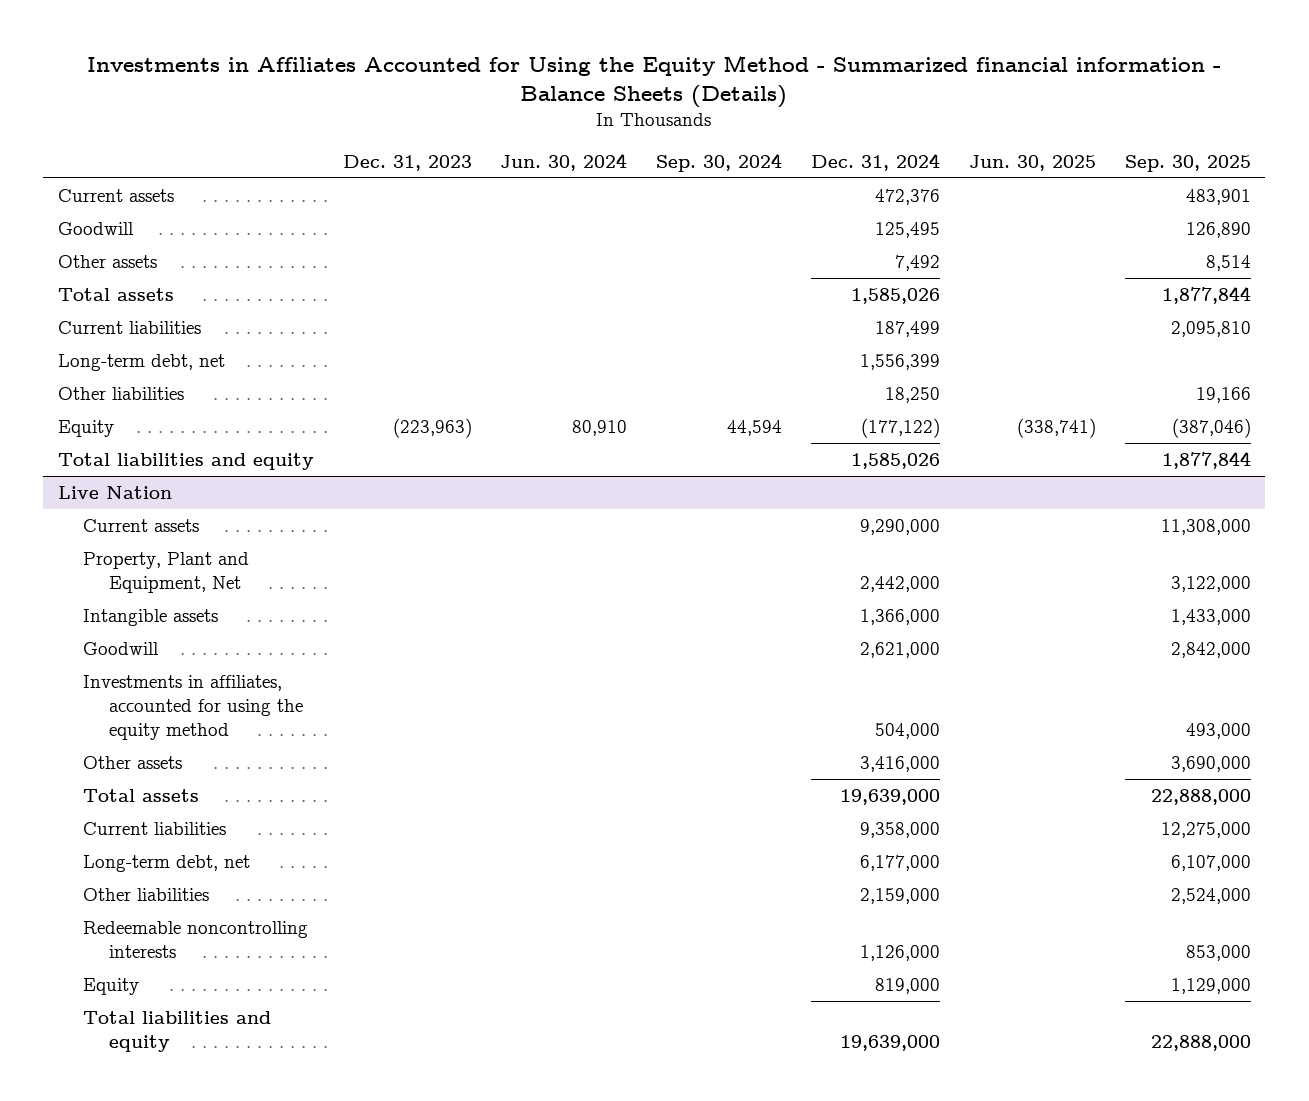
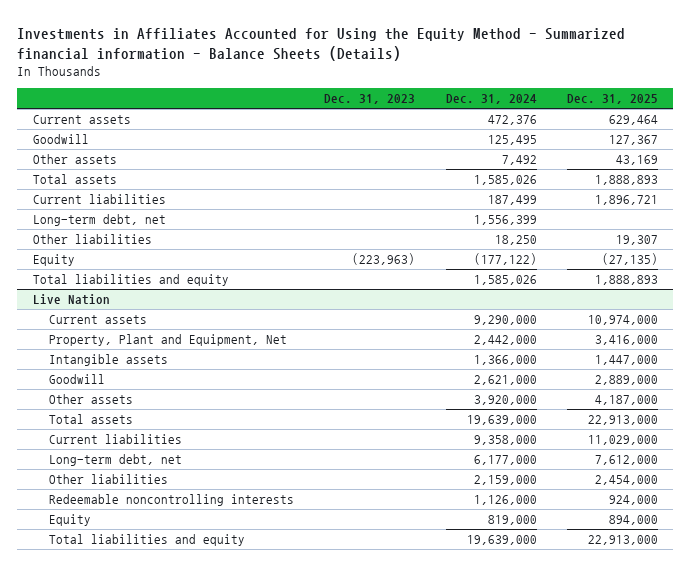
- | Dec. 31, 2023 | Jun. 30, 2024 | Sep. 30, 2024 | Dec. 31, 2024 | Jun. 30, 2025 | Sep. 30, 2025
+ | Dec. 31, 2023 | Dec. 31, 2024 | Dec. 31, 2025
@ Live Nation
- Investments in affiliates, accounted for using the equity method | | | | 504,000 | | 493,000
- Other assets | | | | 3,416,000 | | 3,690,000
+ Other assets | | 3,920,000 | 4,187,000

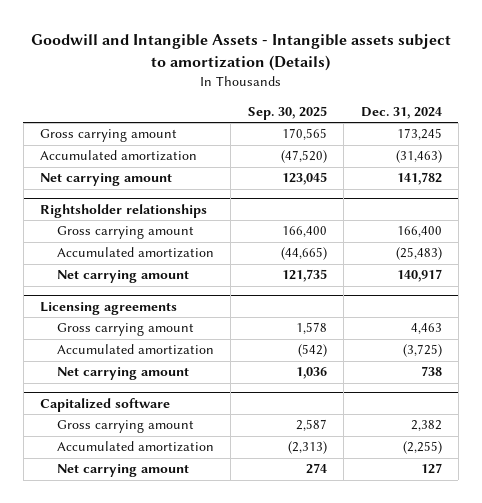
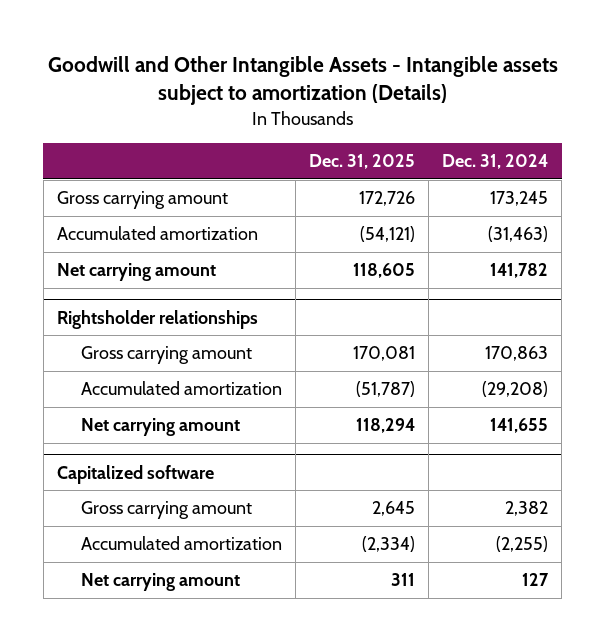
- Goodwill and Intangible Assets - Intangible assets subject to amortization (Details)
+ Goodwill and Other Intangible Assets - Intangible assets subject to amortization (Details)
- | Sep. 30, 2025 | Dec. 31, 2024
+ | Dec. 31, 2025 | Dec. 31, 2024
@ Rightsholder relationships
- Gross carrying amount | 166,400 | 166,400
- Accumulated amortization | (44,665) | (25,483)
- Net carrying amount | 121,735 | 140,917
- Licensing agreements
- Gross carrying amount | 1,578 | 4,463
- Accumulated amortization | (542) | (3,725)
- Net carrying amount | 1,036 | 738
@ Rightsholder relationships
+ Gross carrying amount | 170,081 | 170,863
+ Accumulated amortization | (51,787) | (29,208)
+ Net carrying amount | 118,294 | 141,655

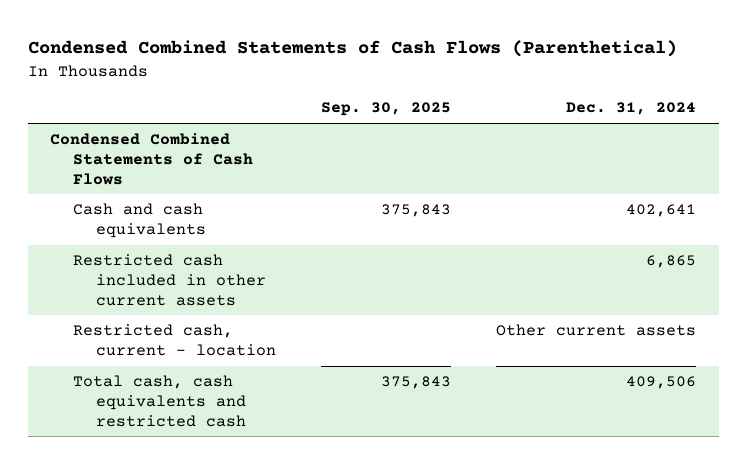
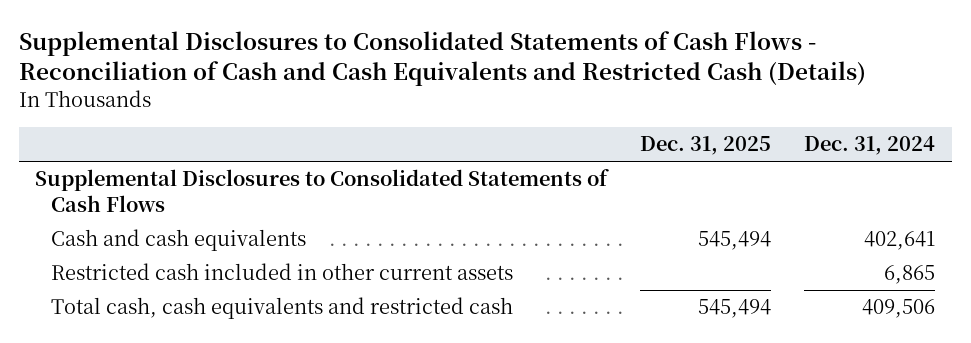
- Condensed Combined Statements of Cash Flows (Parenthetical)
+ Supplemental Disclosures to Consolidated Statements of Cash Flows - Reconciliation of Cash and Cash Equivalents and Restricted Cash (Details)
- | Sep. 30, 2025 | Dec. 31, 2024
+ | Dec. 31, 2025 | Dec. 31, 2024
- Condensed Combined Statements of Cash Flows
+ Supplemental Disclosures to Consolidated Statements of Cash Flows
- Restricted cash, current - location | | Other current assets

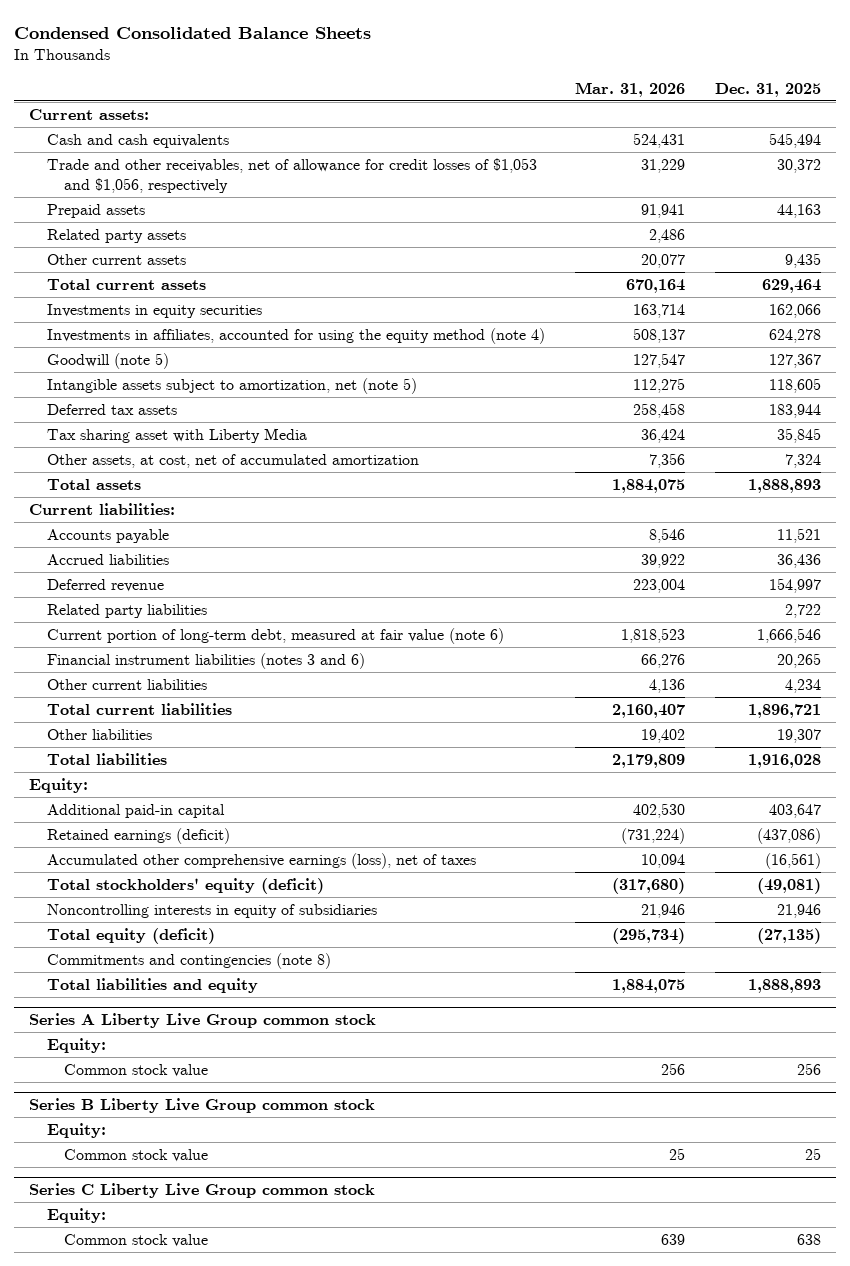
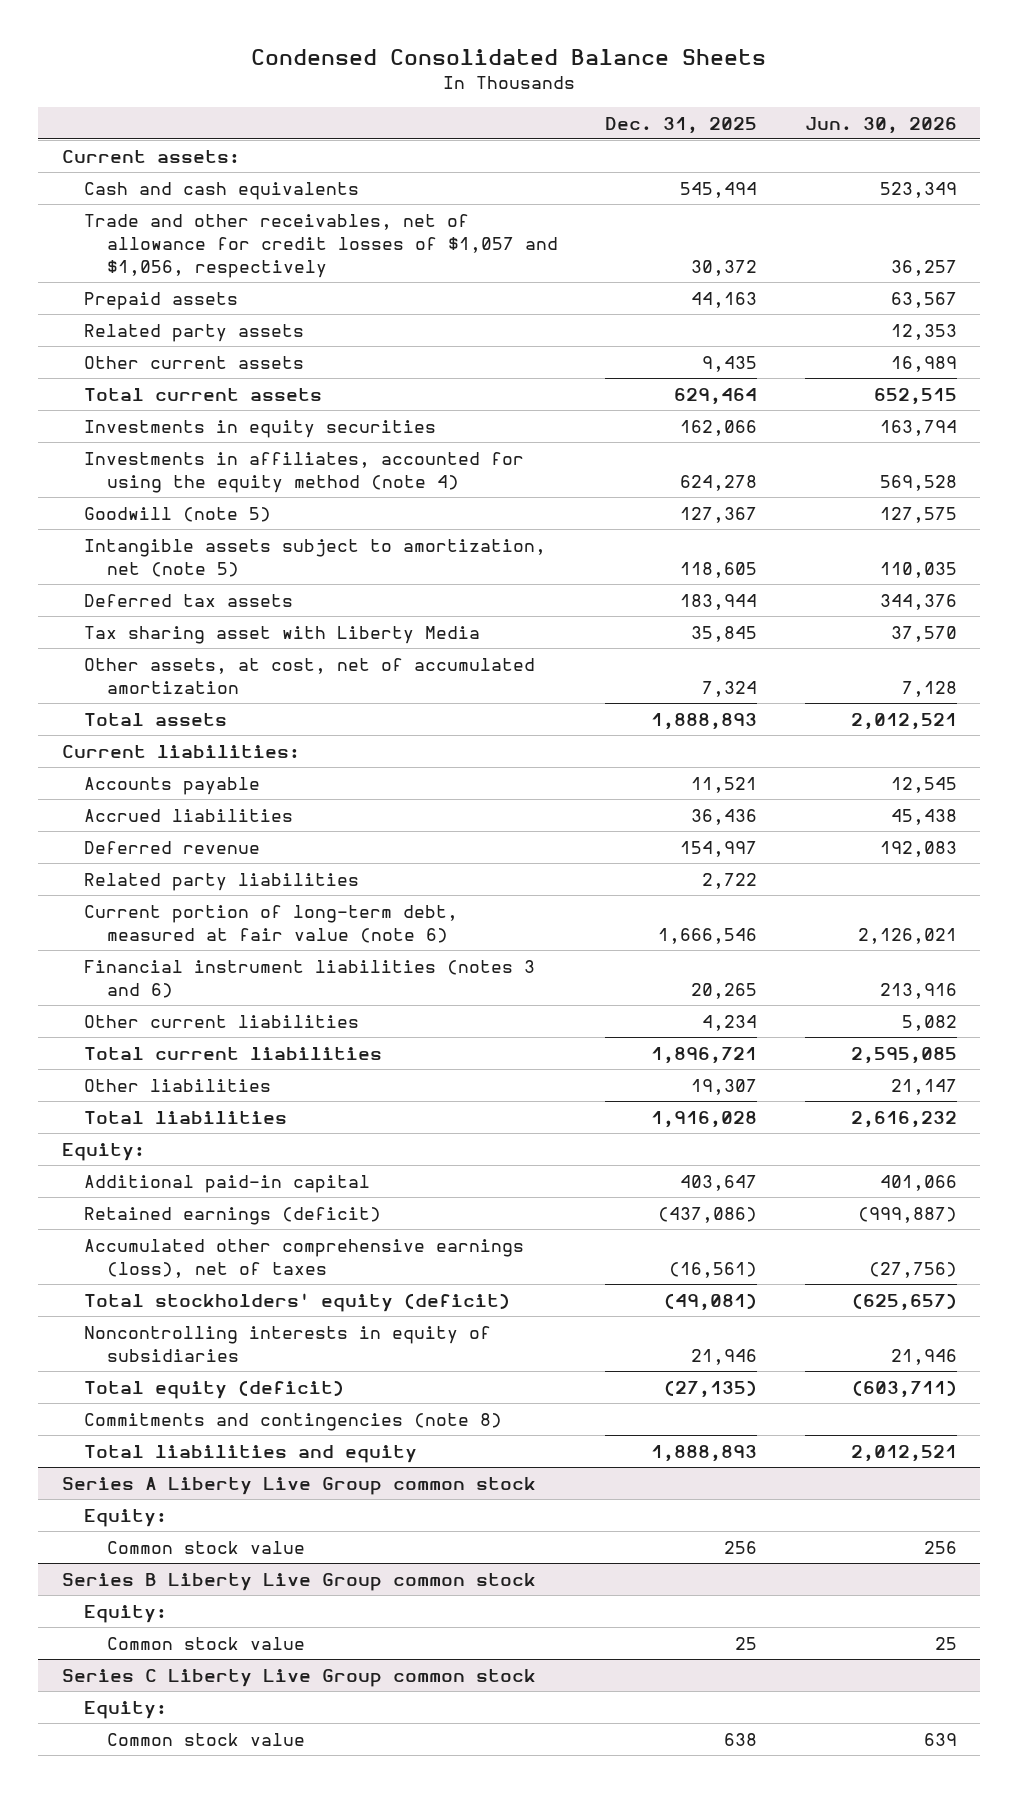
- | Mar. 31, 2026 | Dec. 31, 2025
+ | Dec. 31, 2025 | Jun. 30, 2026
- Trade and other receivables, net of allowance for credit losses of $1,053 and $1,056, respectively | 31,229 | 30,372
+ Trade and other receivables, net of allowance for credit losses of $1,057 and $1,056, respectively | 30,372 | 36,257

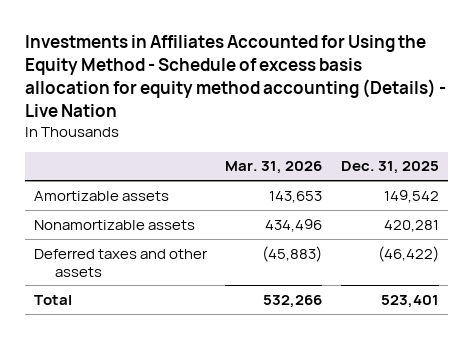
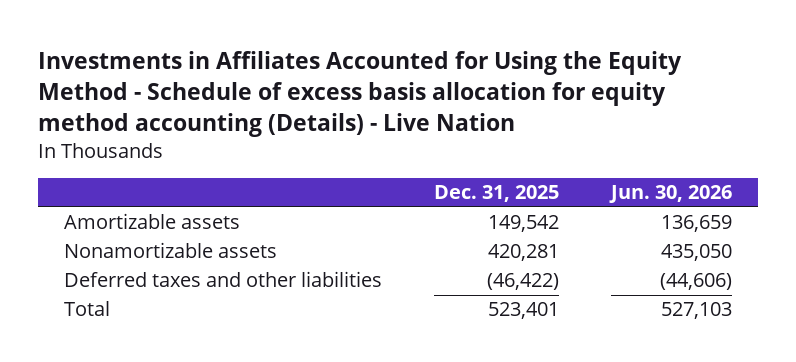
- | Mar. 31, 2026 | Dec. 31, 2025
+ | Dec. 31, 2025 | Jun. 30, 2026
- Deferred taxes and other assets | (45,883) | (46,422)
+ Deferred taxes and other liabilities | (46,422) | (44,606)

